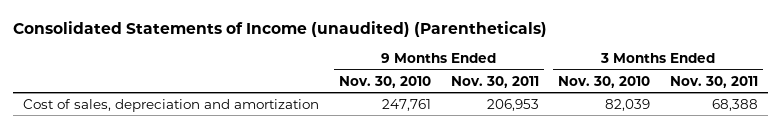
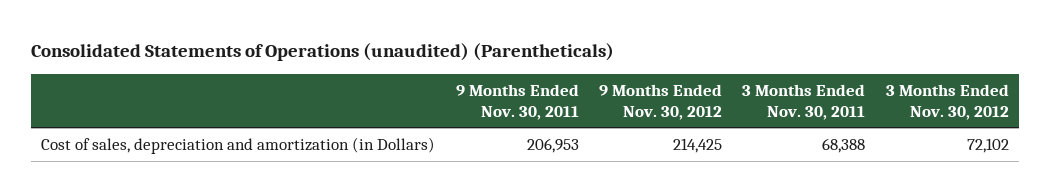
- Consolidated Statements of Income (unaudited) (Parentheticals)
+ Consolidated Statements of Operations (unaudited) (Parentheticals)
- | 9 Months Ended Nov. 30, 2010 | 9 Months Ended Nov. 30, 2011 | 3 Months Ended Nov. 30, 2010 | 3 Months Ended Nov. 30, 2011
+ | 9 Months Ended Nov. 30, 2011 | 9 Months Ended Nov. 30, 2012 | 3 Months Ended Nov. 30, 2011 | 3 Months Ended Nov. 30, 2012
- Cost of sales, depreciation and amortization | 247,761 | 206,953 | 82,039 | 68,388
+ Cost of sales, depreciation and amortization (in Dollars) | 206,953 | 214,425 | 68,388 | 72,102

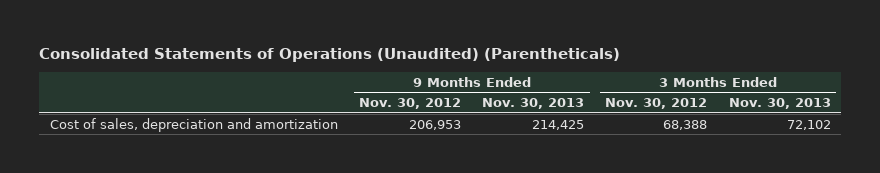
- Consolidated Statements of Operations (unaudited) (Parentheticals)
+ Consolidated Statements of Operations (Unaudited) (Parentheticals)
- | 9 Months Ended Nov. 30, 2011 | 9 Months Ended Nov. 30, 2012 | 3 Months Ended Nov. 30, 2011 | 3 Months Ended Nov. 30, 2012
+ | 9 Months Ended Nov. 30, 2012 | 9 Months Ended Nov. 30, 2013 | 3 Months Ended Nov. 30, 2012 | 3 Months Ended Nov. 30, 2013
- Cost of sales, depreciation and amortization (in Dollars) | 206,953 | 214,425 | 68,388 | 72,102
+ Cost of sales, depreciation and amortization | 206,953 | 214,425 | 68,388 | 72,102

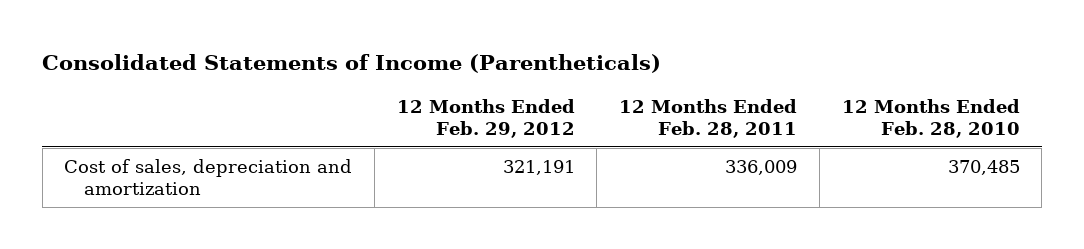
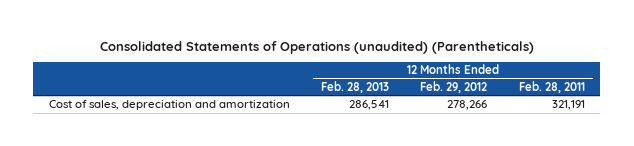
- Consolidated Statements of Income (Parentheticals)
+ Consolidated Statements of Operations (unaudited) (Parentheticals)
- | 12 Months Ended Feb. 29, 2012 | 12 Months Ended Feb. 28, 2011 | 12 Months Ended Feb. 28, 2010
+ | 12 Months Ended Feb. 28, 2013 | 12 Months Ended Feb. 29, 2012 | 12 Months Ended Feb. 28, 2011
- Cost of sales, depreciation and amortization | 321,191 | 336,009 | 370,485
+ Cost of sales, depreciation and amortization | 286,541 | 278,266 | 321,191

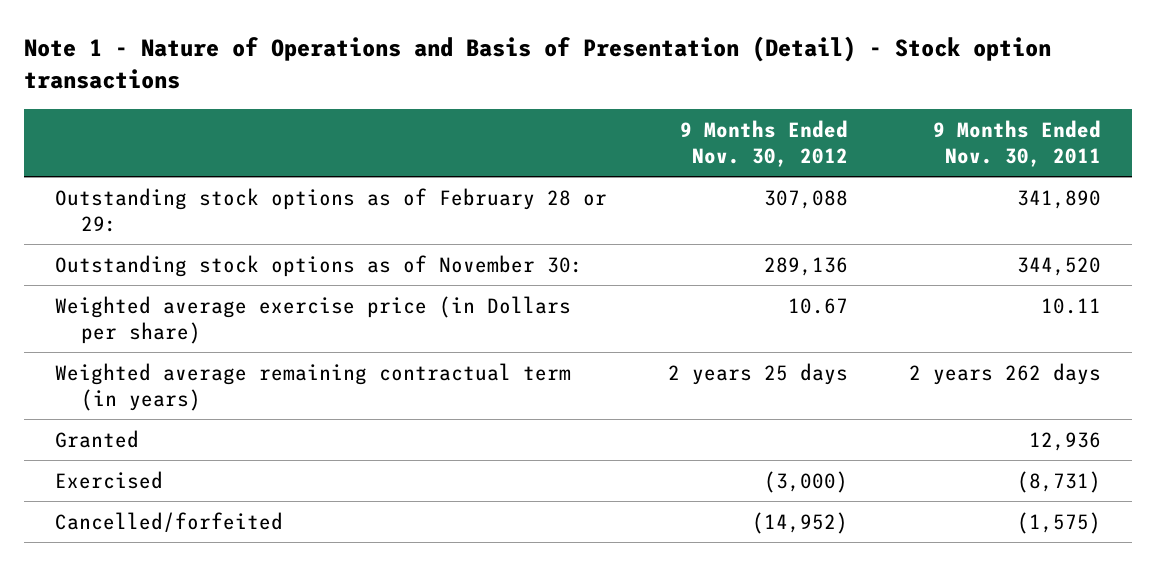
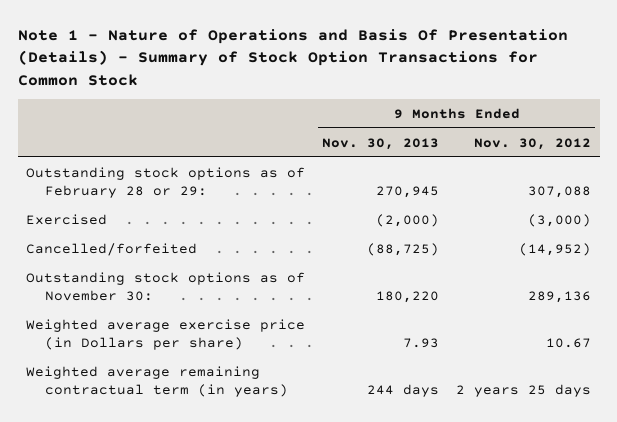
- Note 1 - Nature of Operations and Basis of Presentation (Detail) - Stock option transactions
+ Note 1 - Nature of Operations and Basis Of Presentation (Details) - Summary of Stock Option Transactions for Common Stock
- | 9 Months Ended Nov. 30, 2012 | 9 Months Ended Nov. 30, 2011
+ | 9 Months Ended Nov. 30, 2013 | 9 Months Ended Nov. 30, 2012
moved up: Exercised | (2,000) | (3,000)
moved up: Cancelled/forfeited | (88,725) | (14,952)
- Granted | | 12,936

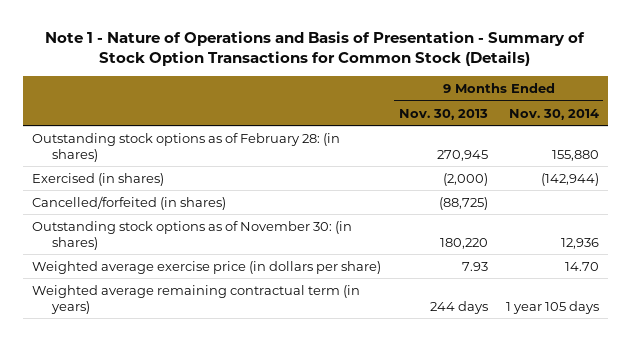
- Note 1 - Nature of Operations and Basis Of Presentation (Details) - Summary of Stock Option Transactions for Common Stock
+ Note 1 - Nature of Operations and Basis of Presentation - Summary of Stock Option Transactions for Common Stock (Details)
- | 9 Months Ended Nov. 30, 2013 | 9 Months Ended Nov. 30, 2012
+ | 9 Months Ended Nov. 30, 2013 | 9 Months Ended Nov. 30, 2014
- Outstanding stock options as of February 28 or 29: | 270,945 | 307,088
- Exercised | (2,000) | (3,000)
- Cancelled/forfeited | (88,725) | (14,952)
- Outstanding stock options as of November 30: | 180,220 | 289,136
- Weighted average exercise price (in Dollars per share) | 7.93 | 10.67
+ Outstanding stock options as of February 28: (in shares) | 270,945 | 155,880
+ Exercised (in shares) | (2,000) | (142,944)
+ Cancelled/forfeited (in shares) | (88,725) |
+ Outstanding stock options as of November 30: (in shares) | 180,220 | 12,936
+ Weighted average exercise price (in dollars per share) | 7.93 | 14.70

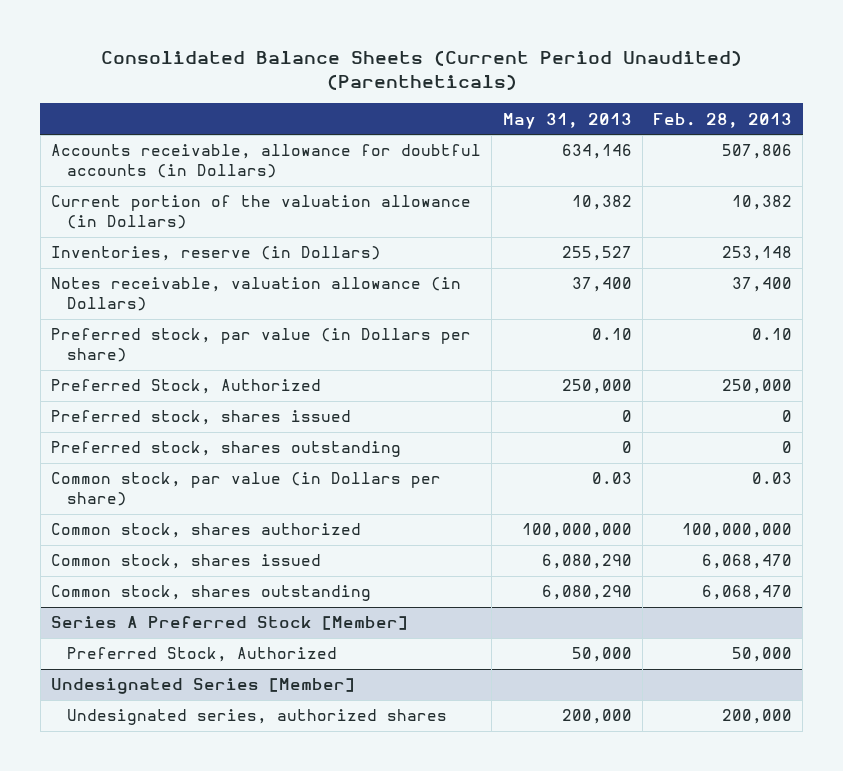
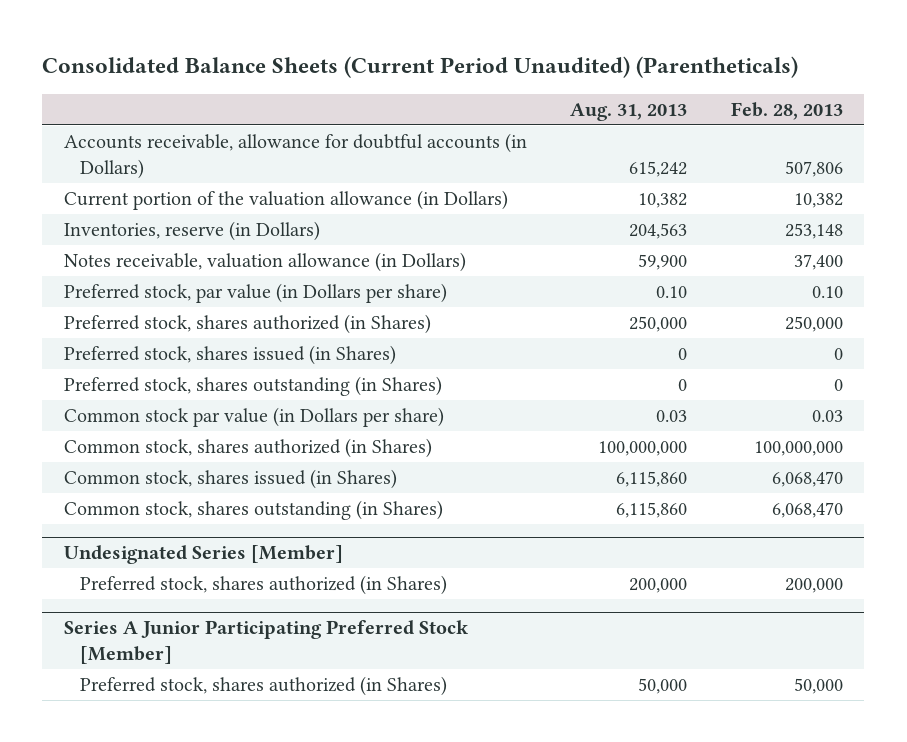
- | May 31, 2013 | Feb. 28, 2013
+ | Aug. 31, 2013 | Feb. 28, 2013
- Preferred Stock, Authorized | 250,000 | 250,000
- Preferred stock, shares issued | 0 | 0
- Preferred stock, shares outstanding | 0 | 0
- Common stock, par value (in Dollars per share) | 0.03 | 0.03
- Common stock, shares authorized | 100,000,000 | 100,000,000
- Common stock, shares issued | 6,080,290 | 6,068,470
- Common stock, shares outstanding | 6,080,290 | 6,068,470
- Series A Preferred Stock [Member]
- Preferred Stock, Authorized | 50,000 | 50,000
+ Preferred stock, shares authorized (in Shares) | 250,000 | 250,000
+ Preferred stock, shares issued (in Shares) | 0 | 0
+ Preferred stock, shares outstanding (in Shares) | 0 | 0
+ Common stock par value (in Dollars per share) | 0.03 | 0.03
+ Common stock, shares authorized (in Shares) | 100,000,000 | 100,000,000
+ Common stock, shares issued (in Shares) | 6,115,860 | 6,068,470
+ Common stock, shares outstanding (in Shares) | 6,115,860 | 6,068,470
@ Undesignated Series [Member]
- Undesignated series, authorized shares | 200,000 | 200,000
+ Preferred stock, shares authorized (in Shares) | 200,000 | 200,000
+ Series A Junior Participating Preferred Stock [Member]
+ Preferred stock, shares authorized (in Shares) | 50,000 | 50,000

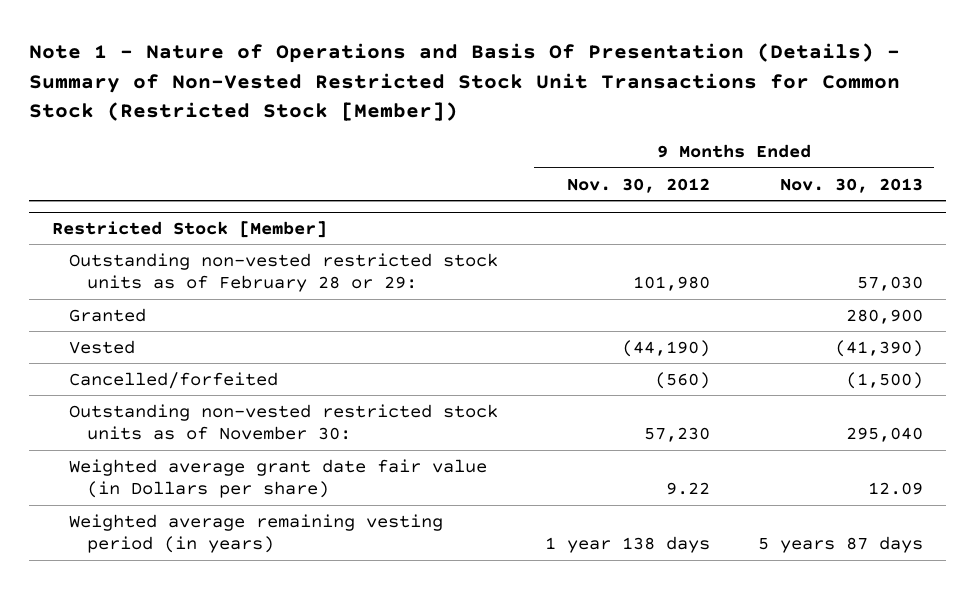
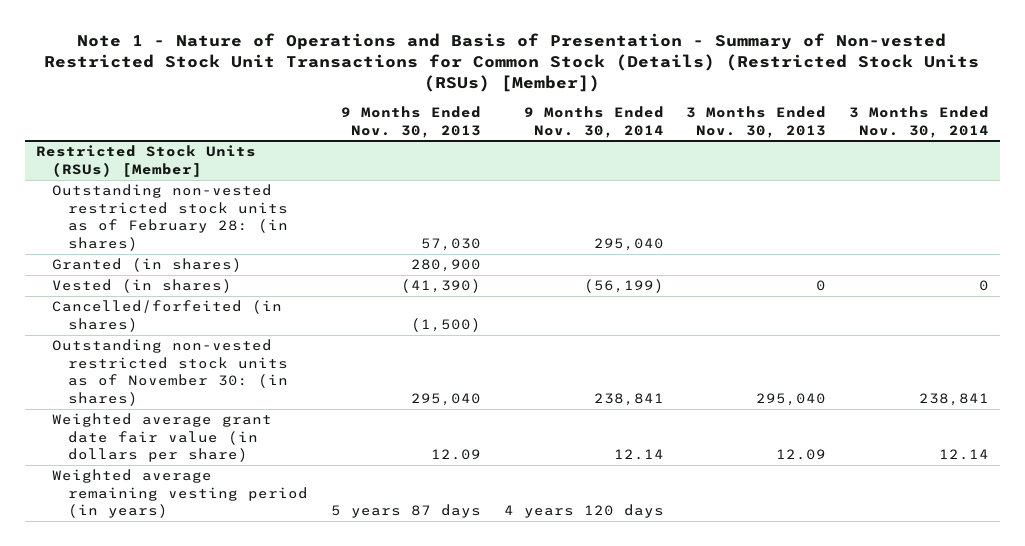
- Note 1 - Nature of Operations and Basis Of Presentation (Details) - Summary of Non-Vested Restricted Stock Unit Transactions for Common Stock (Restricted Stock [Member])
+ Note 1 - Nature of Operations and Basis of Presentation - Summary of Non-vested Restricted Stock Unit Transactions for Common Stock (Details) (Restricted Stock Units (RSUs) [Member])
- | 9 Months Ended Nov. 30, 2012 | 9 Months Ended Nov. 30, 2013
+ | 9 Months Ended Nov. 30, 2013 | 9 Months Ended Nov. 30, 2014 | 3 Months Ended Nov. 30, 2013 | 3 Months Ended Nov. 30, 2014
- Restricted Stock [Member]
- Outstanding non-vested restricted stock units as of February 28 or 29: | 101,980 | 57,030
- Granted | | 280,900
- Vested | (44,190) | (41,390)
- Cancelled/forfeited | (560) | (1,500)
- Outstanding non-vested restricted stock units as of November 30: | 57,230 | 295,040
- Weighted average grant date fair value (in Dollars per share) | 9.22 | 12.09
+ Restricted Stock Units (RSUs) [Member]
+ Outstanding non-vested restricted stock units as of February 28: (in shares) | 57,030 | 295,040 | |
+ Granted (in shares) | 280,900 | | |
+ Vested (in shares) | (41,390) | (56,199) | 0 | 0
+ Cancelled/forfeited (in shares) | (1,500) | | |
+ Outstanding non-vested restricted stock units as of November 30: (in shares) | 295,040 | 238,841 | 295,040 | 238,841
+ Weighted average grant date fair value (in dollars per share) | 12.09 | 12.14 | 12.09 | 12.14

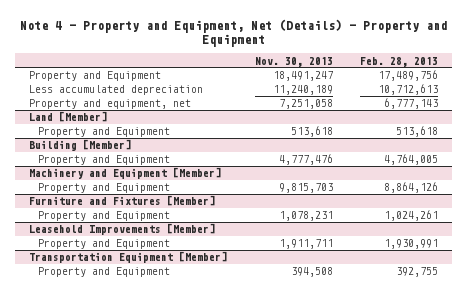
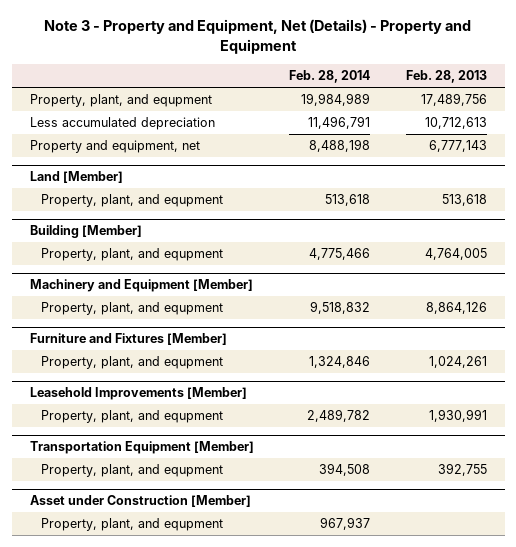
- Note 4 - Property and Equipment, Net (Details) - Property and Equipment
+ Note 3 - Property and Equipment, Net (Details) - Property and Equipment
- | Nov. 30, 2013 | Feb. 28, 2013
+ | Feb. 28, 2014 | Feb. 28, 2013
- Property and Equipment | 18,491,247 | 17,489,756
+ Property, plant, and equpment | 19,984,989 | 17,489,756
@ Land [Member]
- Property and Equipment | 513,618 | 513,618
+ Property, plant, and equpment | 513,618 | 513,618
@ Building [Member]
- Property and Equipment | 4,777,476 | 4,764,005
+ Property, plant, and equpment | 4,775,466 | 4,764,005
@ Machinery and Equipment [Member]
- Property and Equipment | 9,815,703 | 8,864,126
+ Property, plant, and equpment | 9,518,832 | 8,864,126
@ Furniture and Fixtures [Member]
- Property and Equipment | 1,078,231 | 1,024,261
+ Property, plant, and equpment | 1,324,846 | 1,024,261
@ Leasehold Improvements [Member]
- Property and Equipment | 1,911,711 | 1,930,991
+ Property, plant, and equpment | 2,489,782 | 1,930,991
@ Transportation Equipment [Member]
- Property and Equipment | 394,508 | 392,755
+ Property, plant, and equpment | 394,508 | 392,755
+ Asset under Construction [Member]
+ Property, plant, and equpment | 967,937 |

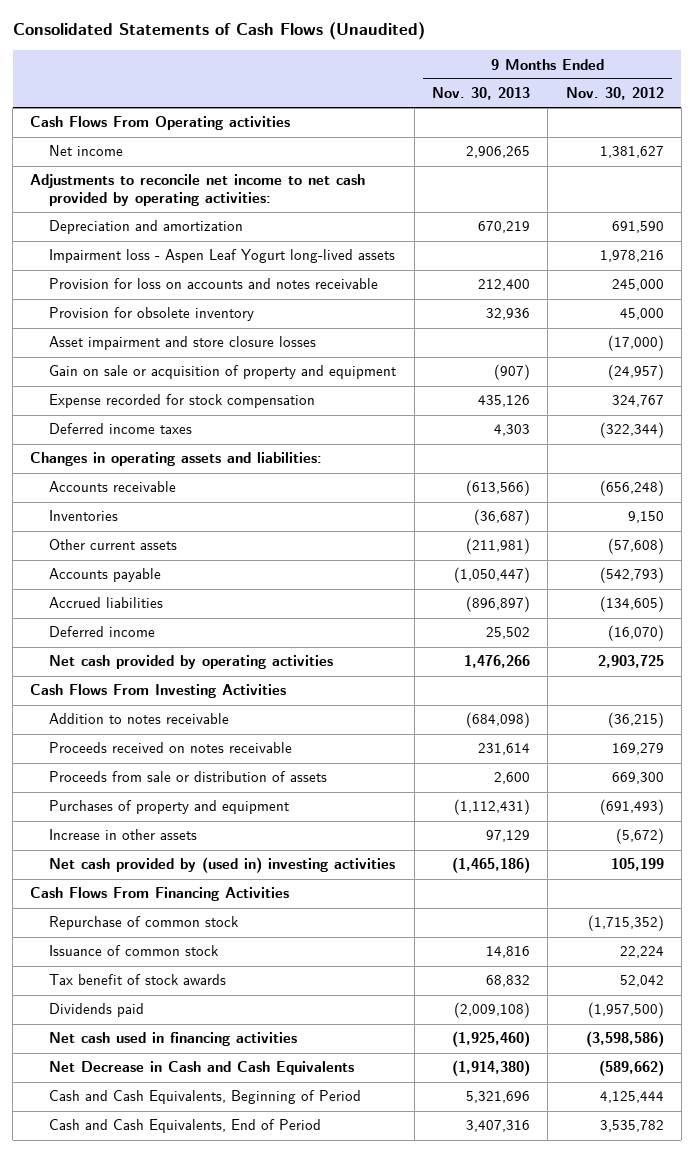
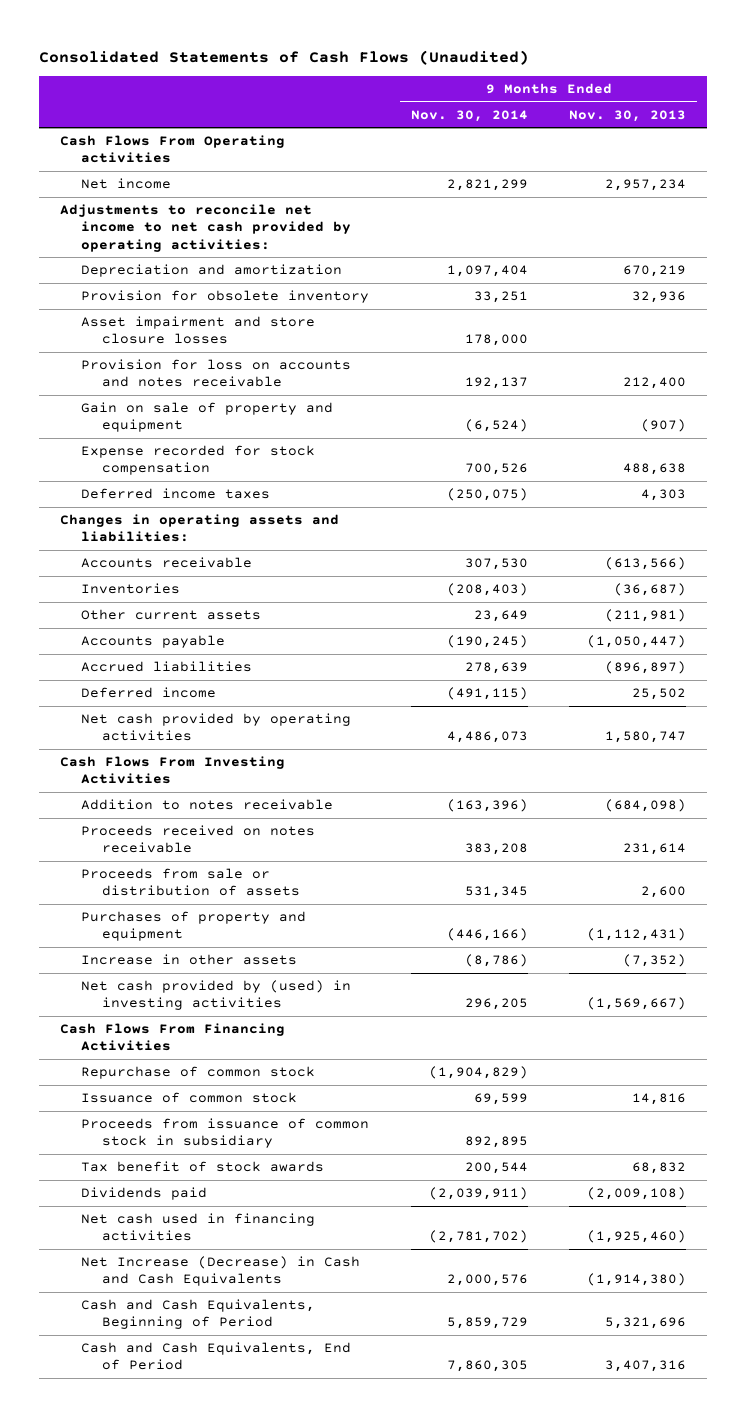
- | 9 Months Ended Nov. 30, 2013 | 9 Months Ended Nov. 30, 2012
+ | 9 Months Ended Nov. 30, 2014 | 9 Months Ended Nov. 30, 2013
- Net income | 2,906,265 | 1,381,627
+ Net income | 2,821,299 | 2,957,234
- Impairment loss - Aspen Leaf Yogurt long-lived assets | | 1,978,216
- Gain on sale or acquisition of property and equipment | (907) | (24,957)
- Expense recorded for stock compensation | 435,126 | 324,767
moved down: Provision for loss on accounts and notes receivable | 192,137 | 212,400
+ Gain on sale of property and equipment | (6,524) | (907)
+ Expense recorded for stock compensation | 700,526 | 488,638
- Net cash provided by operating activities | 1,476,266 | 2,903,725
+ Net cash provided by operating activities | 4,486,073 | 1,580,747
- Increase in other assets | 97,129 | (5,672)
- Net cash provided by (used in) investing activities | (1,465,186) | 105,199
+ Increase in other assets | (8,786) | (7,352)
+ Net cash provided by (used) in investing activities | 296,205 | (1,569,667)
+ Proceeds from issuance of common stock in subsidiary | 892,895 |
- Net Decrease in Cash and Cash Equivalents | (1,914,380) | (589,662)
+ Net Increase (Decrease) in Cash and Cash Equivalents | 2,000,576 | (1,914,380)

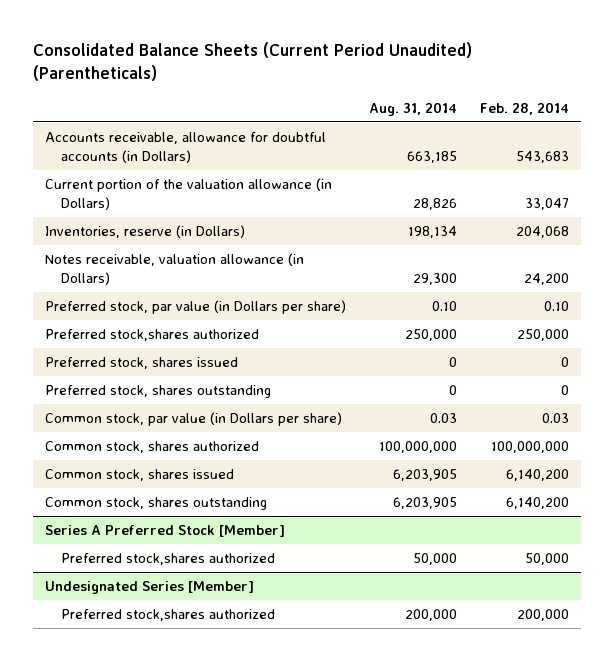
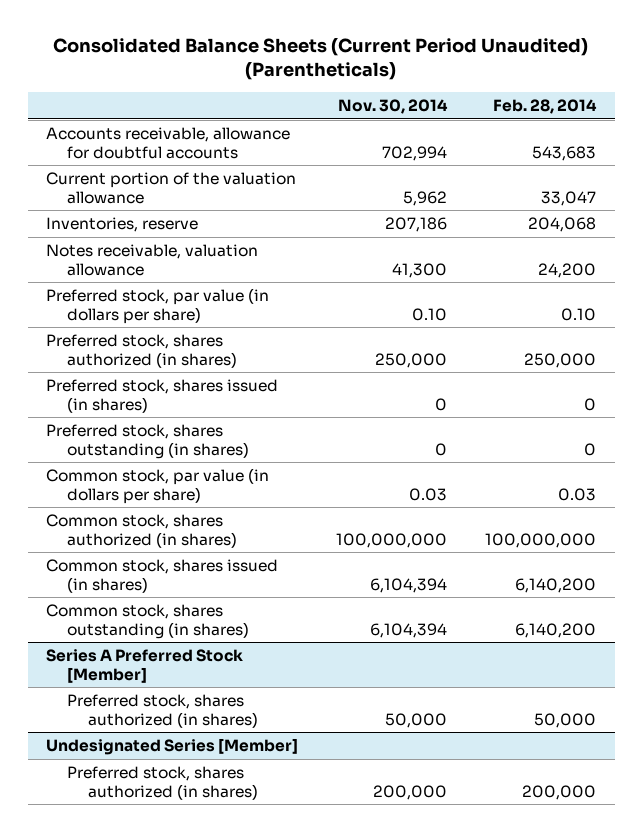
- | Aug. 31, 2014 | Feb. 28, 2014
+ | Nov. 30, 2014 | Feb. 28, 2014
- Accounts receivable, allowance for doubtful accounts (in Dollars) | 663,185 | 543,683
- Current portion of the valuation allowance (in Dollars) | 28,826 | 33,047
- Inventories, reserve (in Dollars) | 198,134 | 204,068
- Notes receivable, valuation allowance (in Dollars) | 29,300 | 24,200
- Preferred stock, par value (in Dollars per share) | 0.10 | 0.10
- Preferred stock,shares authorized | 250,000 | 250,000
- Preferred stock, shares issued | 0 | 0
- Preferred stock, shares outstanding | 0 | 0
- Common stock, par value (in Dollars per share) | 0.03 | 0.03
- Common stock, shares authorized | 100,000,000 | 100,000,000
- Common stock, shares issued | 6,203,905 | 6,140,200
- Common stock, shares outstanding | 6,203,905 | 6,140,200
+ Accounts receivable, allowance for doubtful accounts | 702,994 | 543,683
+ Current portion of the valuation allowance | 5,962 | 33,047
+ Inventories, reserve | 207,186 | 204,068
+ Notes receivable, valuation allowance | 41,300 | 24,200
+ Preferred stock, par value (in dollars per share) | 0.10 | 0.10
+ Preferred stock, shares authorized (in shares) | 250,000 | 250,000
+ Preferred stock, shares issued (in shares) | 0 | 0
+ Preferred stock, shares outstanding (in shares) | 0 | 0
+ Common stock, par value (in dollars per share) | 0.03 | 0.03
+ Common stock, shares authorized (in shares) | 100,000,000 | 100,000,000
+ Common stock, shares issued (in shares) | 6,104,394 | 6,140,200
+ Common stock, shares outstanding (in shares) | 6,104,394 | 6,140,200
@ Series A Preferred Stock [Member]
- Preferred stock,shares authorized | 50,000 | 50,000
+ Preferred stock, shares authorized (in shares) | 50,000 | 50,000
@ Undesignated Series [Member]
- Preferred stock,shares authorized | 200,000 | 200,000
+ Preferred stock, shares authorized (in shares) | 200,000 | 200,000

